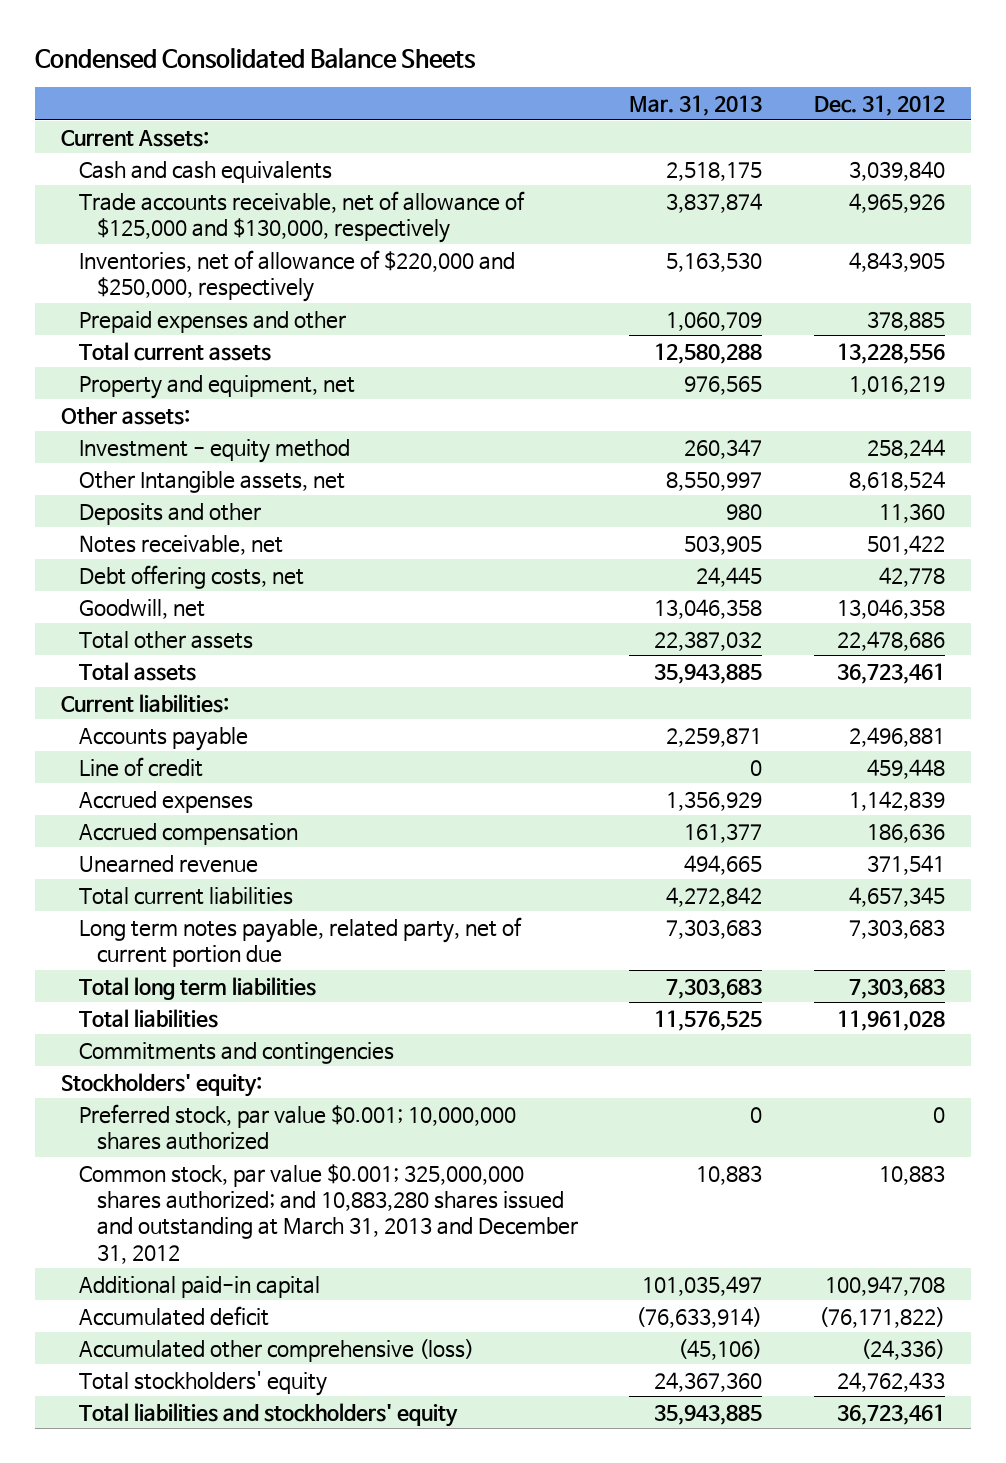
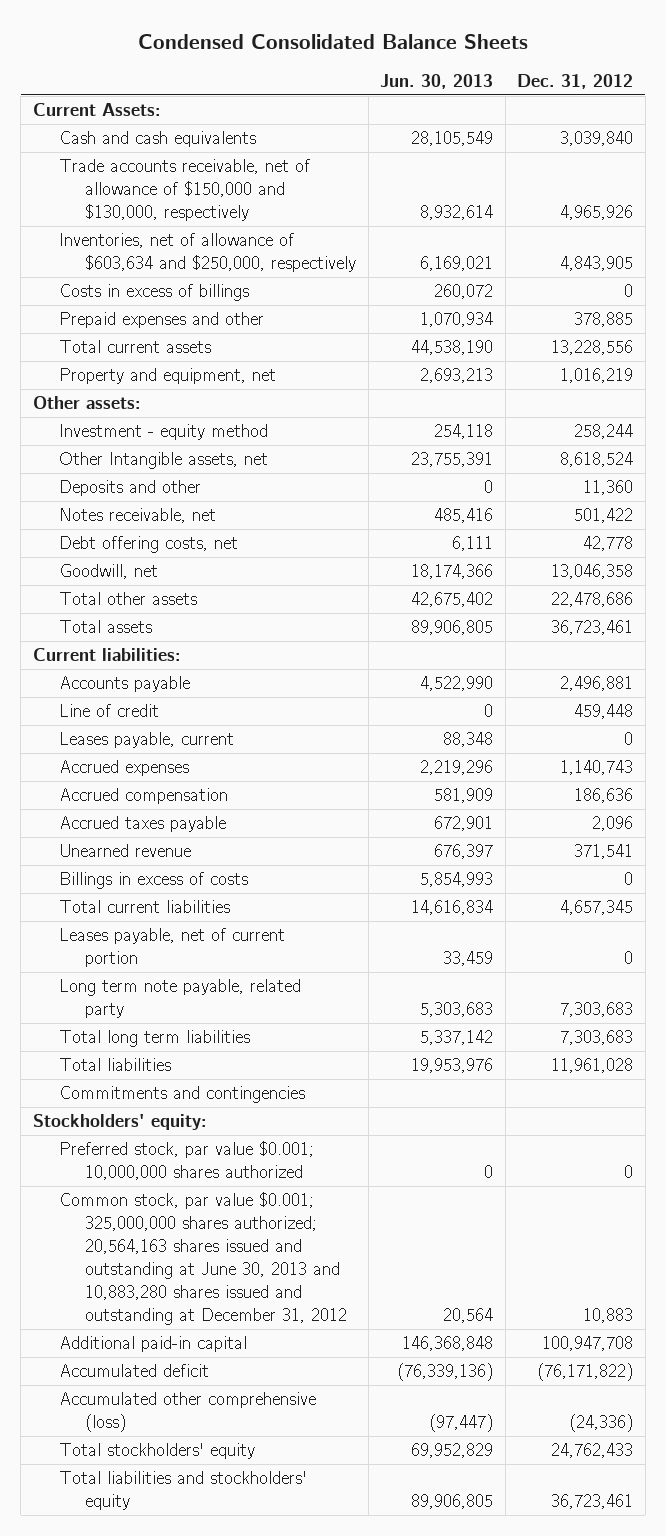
- | Mar. 31, 2013 | Dec. 31, 2012
+ | Jun. 30, 2013 | Dec. 31, 2012
- Trade accounts receivable, net of allowance of $125,000 and $130,000, respectively | 3,837,874 | 4,965,926
- Inventories, net of allowance of $220,000 and $250,000, respectively | 5,163,530 | 4,843,905
+ Trade accounts receivable, net of allowance of $150,000 and $130,000, respectively | 8,932,614 | 4,965,926
+ Inventories, net of allowance of $603,634 and $250,000, respectively | 6,169,021 | 4,843,905
+ Costs in excess of billings | 260,072 | 0
- Accrued expenses | 1,356,929 | 1,142,839
+ Leases payable, current | 88,348 | 0
+ Accrued expenses | 2,219,296 | 1,140,743
+ Accrued taxes payable | 672,901 | 2,096
+ Billings in excess of costs | 5,854,993 | 0
- Long term notes payable, related party, net of current portion due | 7,303,683 | 7,303,683
+ Leases payable, net of current portion | 33,459 | 0
+ Long term note payable, related party | 5,303,683 | 7,303,683
- Common stock, par value $0.001; 325,000,000 shares authorized; and 10,883,280 shares issued and outstanding at March 31, 2013 and December 31, 2012 | 10,883 | 10,883
+ Common stock, par value $0.001; 325,000,000 shares authorized; 20,564,163 shares issued and outstanding at June 30, 2013 and 10,883,280 shares issued and outstanding at December 31, 2012 | 20,564 | 10,883

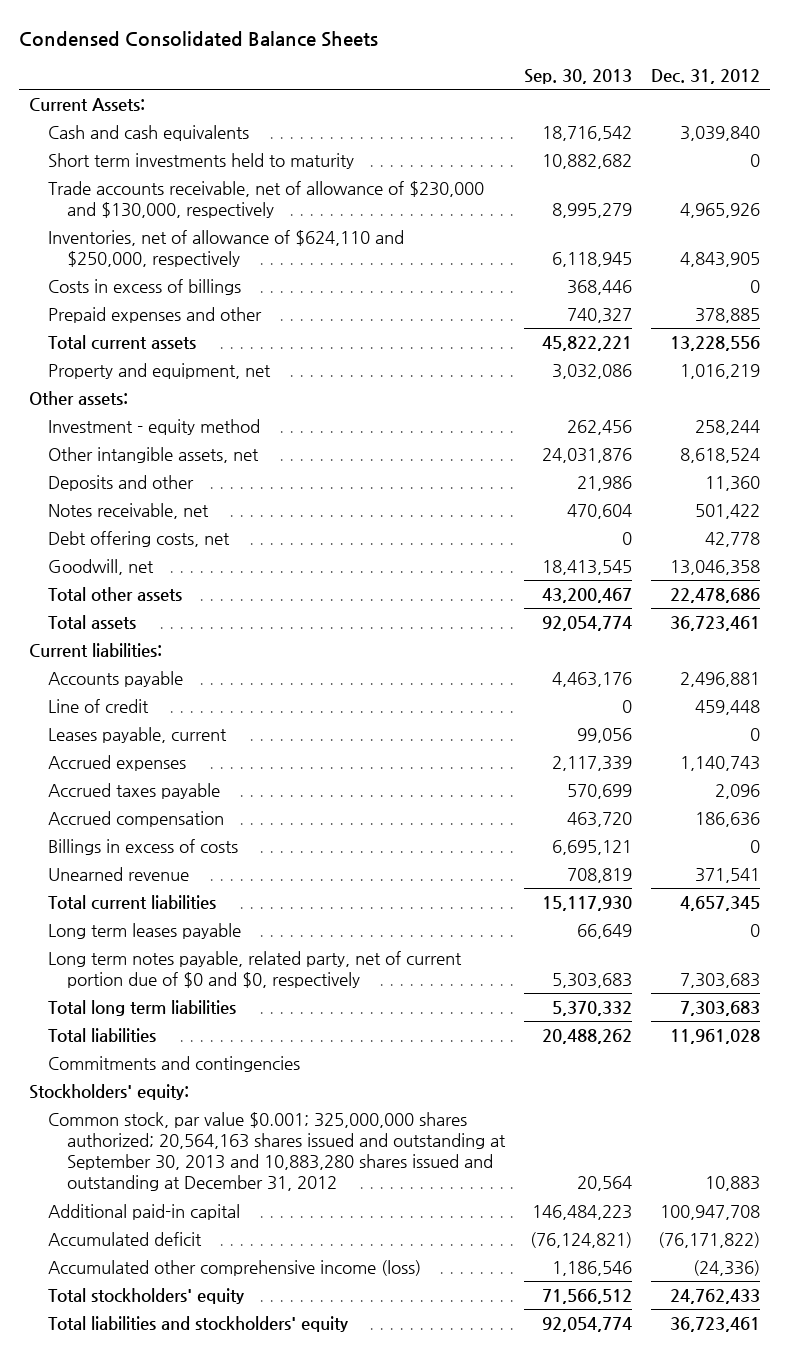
- | Jun. 30, 2013 | Dec. 31, 2012
+ | Sep. 30, 2013 | Dec. 31, 2012
- Trade accounts receivable, net of allowance of $150,000 and $130,000, respectively | 8,932,614 | 4,965,926
- Inventories, net of allowance of $603,634 and $250,000, respectively | 6,169,021 | 4,843,905
+ Short term investments held to maturity | 10,882,682 | 0
+ Trade accounts receivable, net of allowance of $230,000 and $130,000, respectively | 8,995,279 | 4,965,926
+ Inventories, net of allowance of $624,110 and $250,000, respectively | 6,118,945 | 4,843,905
- Other Intangible assets, net | 23,755,391 | 8,618,524
+ Other intangible assets, net | 24,031,876 | 8,618,524
moved down: Accrued compensation | 463,720 | 186,636
moved down: Unearned revenue | 708,819 | 371,541
- Leases payable, net of current portion | 33,459 | 0
- Long term note payable, related party | 5,303,683 | 7,303,683
+ Long term leases payable | 66,649 | 0
+ Long term notes payable, related party, net of current portion due of $0 and $0, respectively | 5,303,683 | 7,303,683
- Preferred stock, par value $0.001; 10,000,000 shares authorized | 0 | 0
- Common stock, par value $0.001; 325,000,000 shares authorized; 20,564,163 shares issued and outstanding at June 30, 2013 and 10,883,280 shares issued and outstanding at December 31, 2012 | 20,564 | 10,883
+ Common stock, par value $0.001; 325,000,000 shares authorized; 20,564,163 shares issued and outstanding at September 30, 2013 and 10,883,280 shares issued and outstanding at December 31, 2012 | 20,564 | 10,883
- Accumulated other comprehensive (loss) | (97,447) | (24,336)
+ Accumulated other comprehensive income (loss) | 1,186,546 | (24,336)

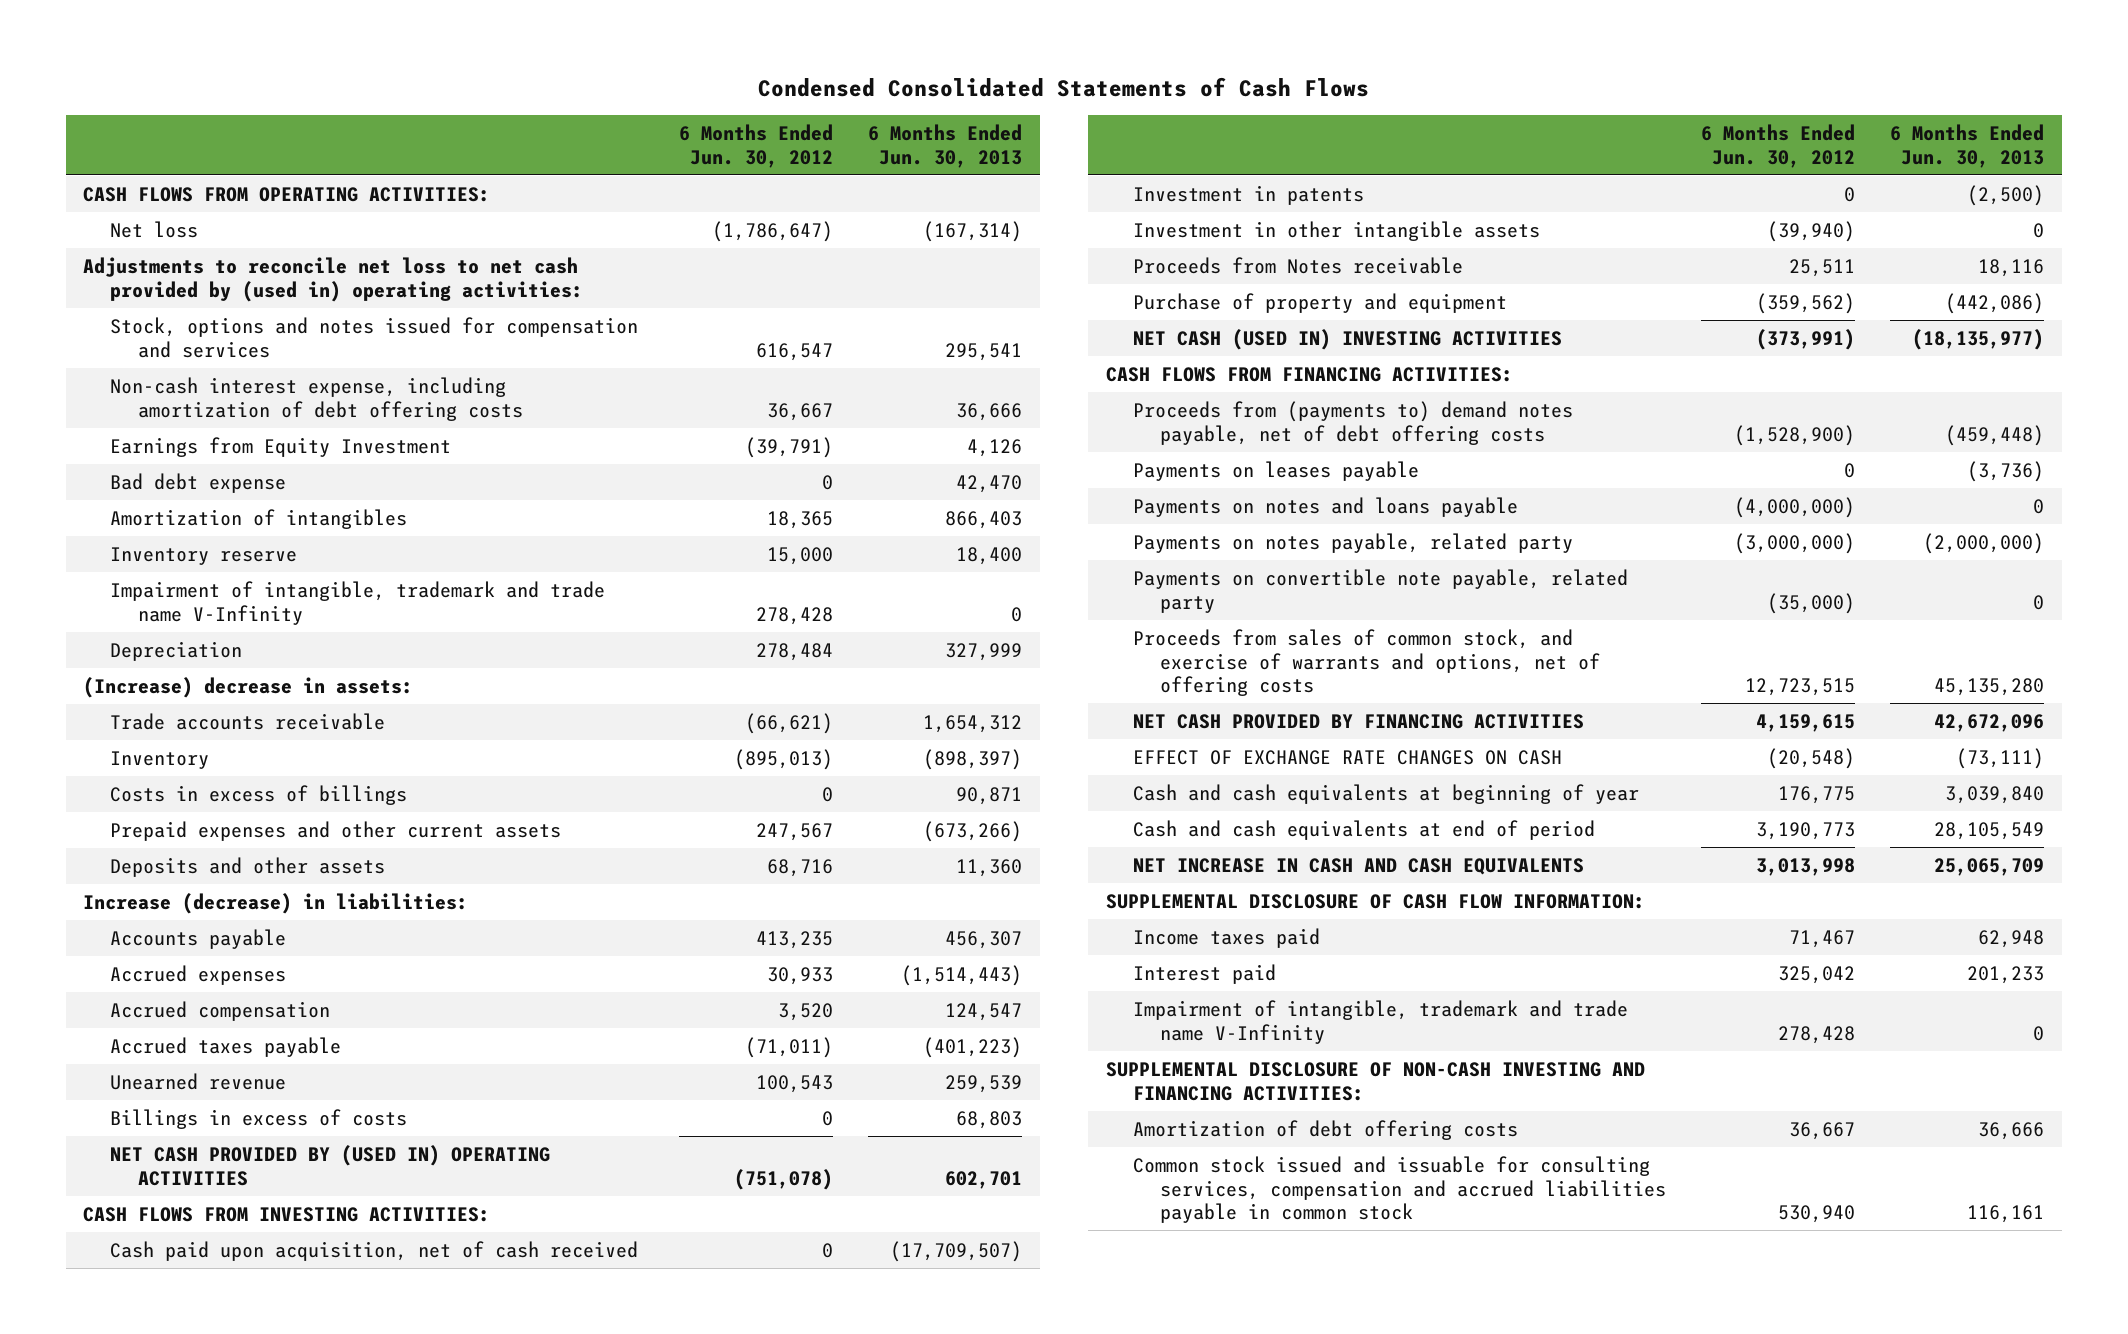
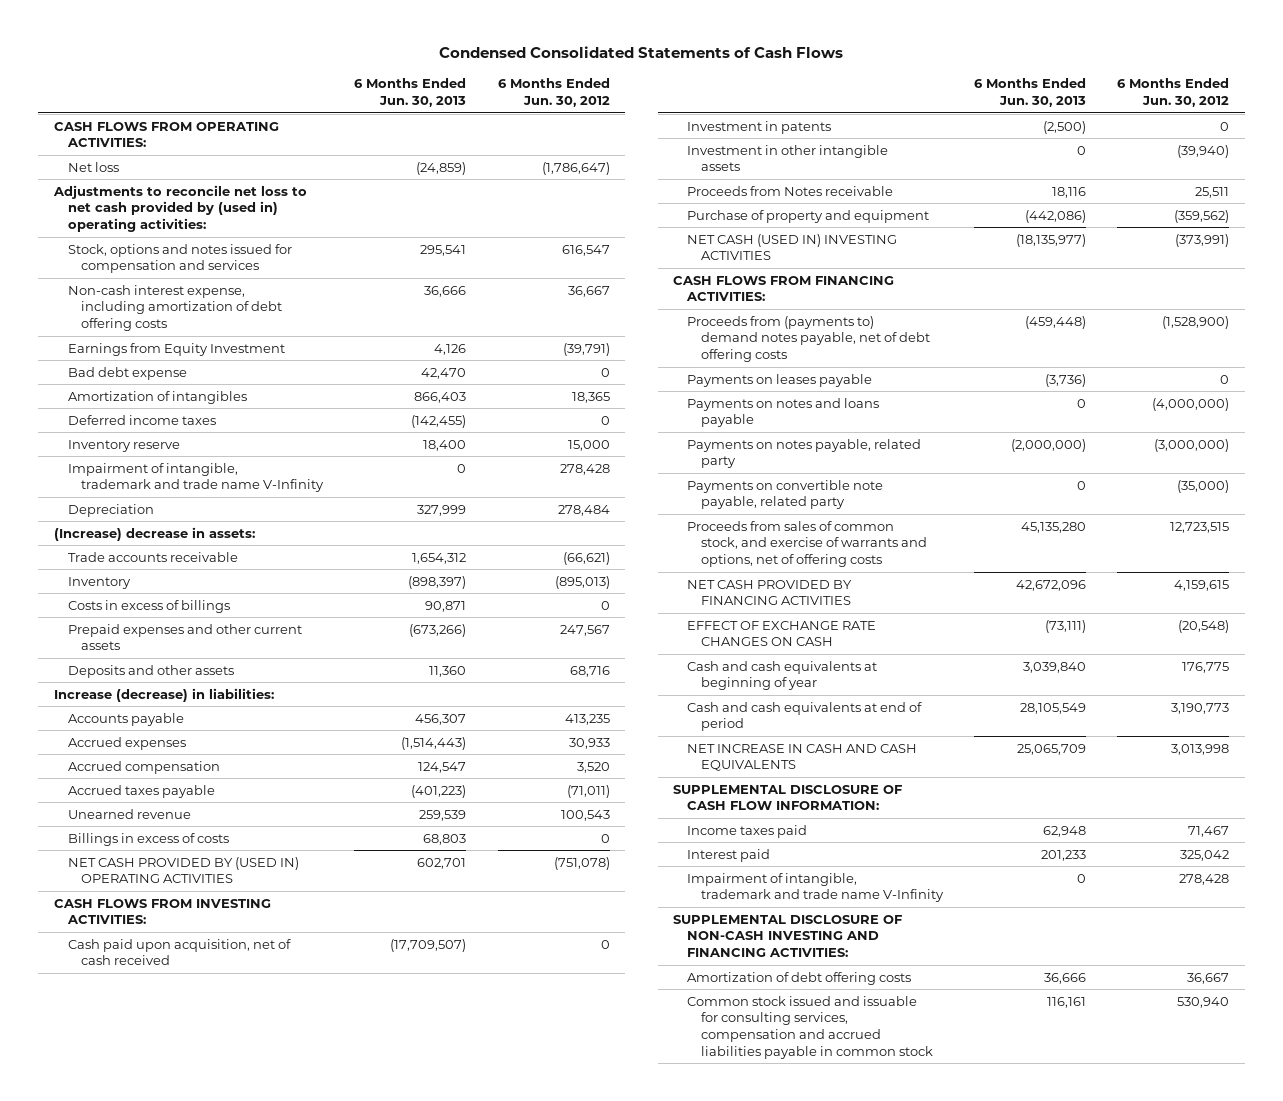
- | 6 Months Ended Jun. 30, 2012 | 6 Months Ended Jun. 30, 2013
+ | 6 Months Ended Jun. 30, 2013 | 6 Months Ended Jun. 30, 2012
- Net loss | (1,786,647) | (167,314)
+ Net loss | (24,859) | (1,786,647)
+ Deferred income taxes | (142,455) | 0

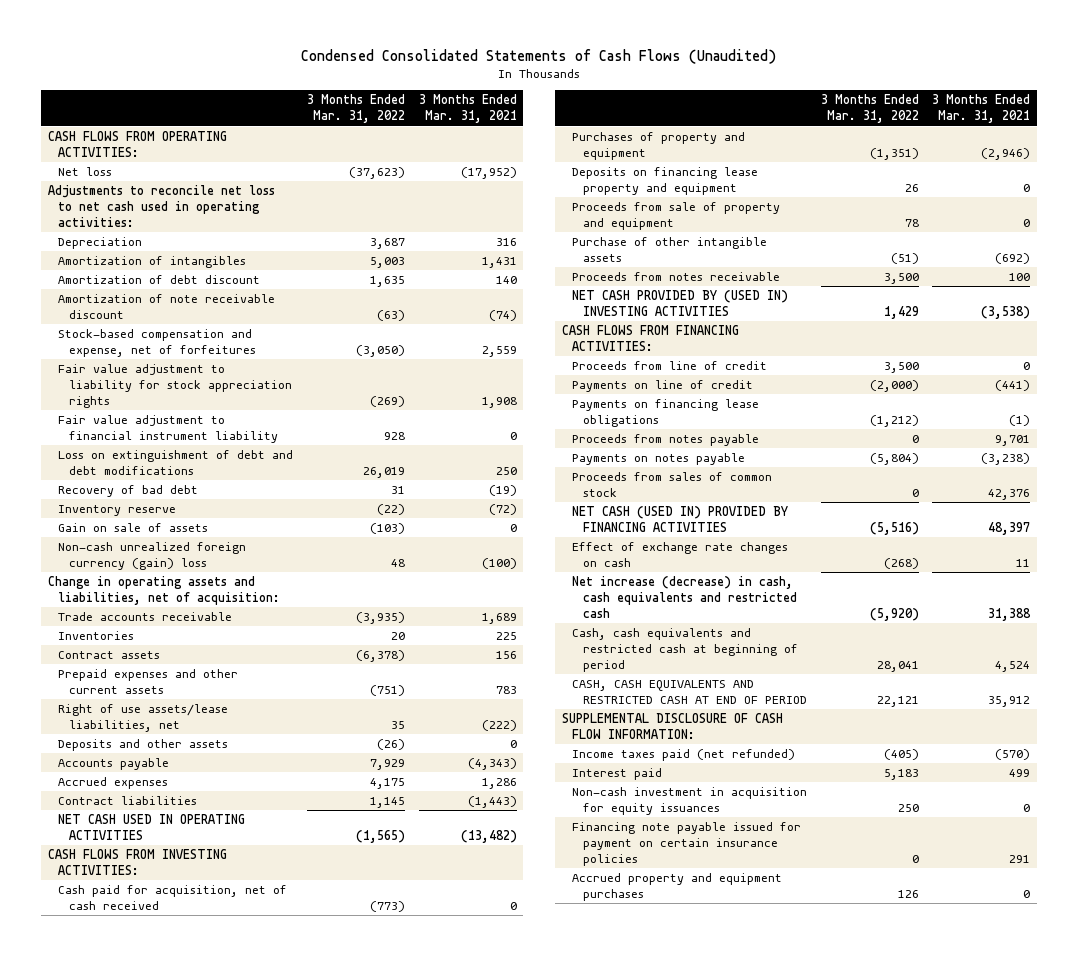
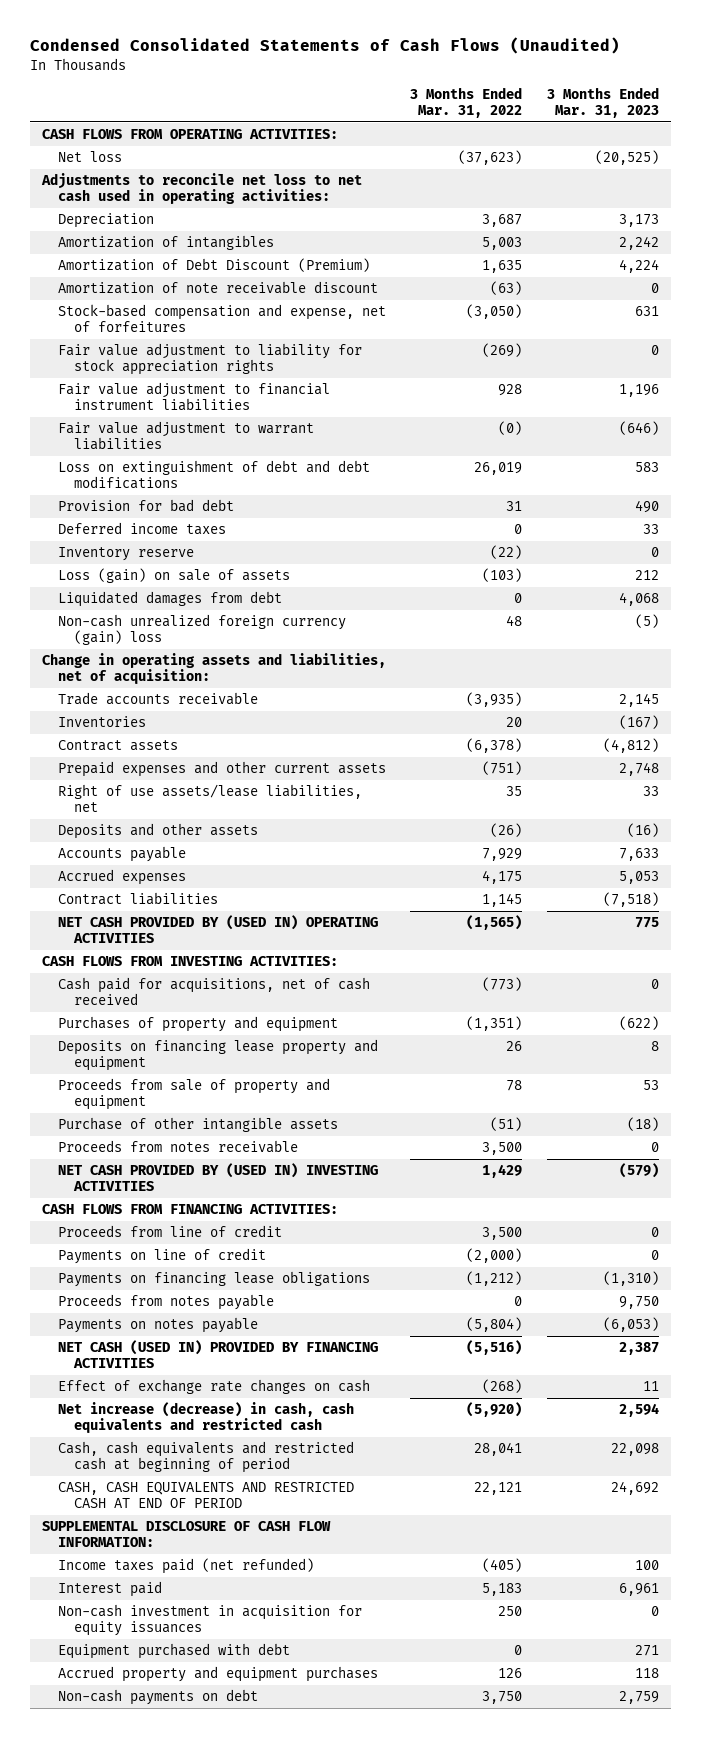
- | 3 Months Ended Mar. 31, 2022 | 3 Months Ended Mar. 31, 2021
+ | 3 Months Ended Mar. 31, 2022 | 3 Months Ended Mar. 31, 2023
- Amortization of debt discount | 1,635 | 140
+ Amortization of Debt Discount (Premium) | 1,635 | 4,224
- Fair value adjustment to financial instrument liability | 928 | 0
+ Fair value adjustment to financial instrument liabilities | 928 | 1,196
+ Fair value adjustment to warrant liabilities | (0) | (646)
- Recovery of bad debt | 31 | (19)
+ Provision for bad debt | 31 | 490
+ Deferred income taxes | 0 | 33
- Gain on sale of assets | (103) | 0
+ Loss (gain) on sale of assets | (103) | 212
+ Liquidated damages from debt | 0 | 4,068
- NET CASH USED IN OPERATING ACTIVITIES | (1,565) | (13,482)
+ NET CASH PROVIDED BY (USED IN) OPERATING ACTIVITIES | (1,565) | 775
- Cash paid for acquisition, net of cash received | (773) | 0
+ Cash paid for acquisitions, net of cash received | (773) | 0
- Proceeds from sales of common stock | 0 | 42,376
- Financing note payable issued for payment on certain insurance policies | 0 | 291
+ Equipment purchased with debt | 0 | 271
+ Non-cash payments on debt | 3,750 | 2,759

